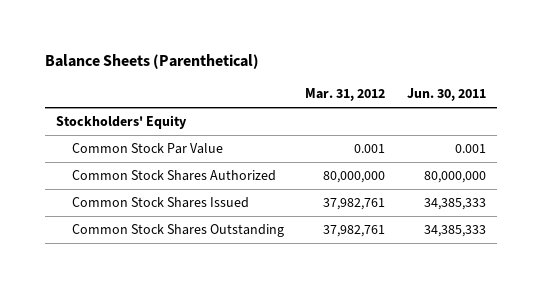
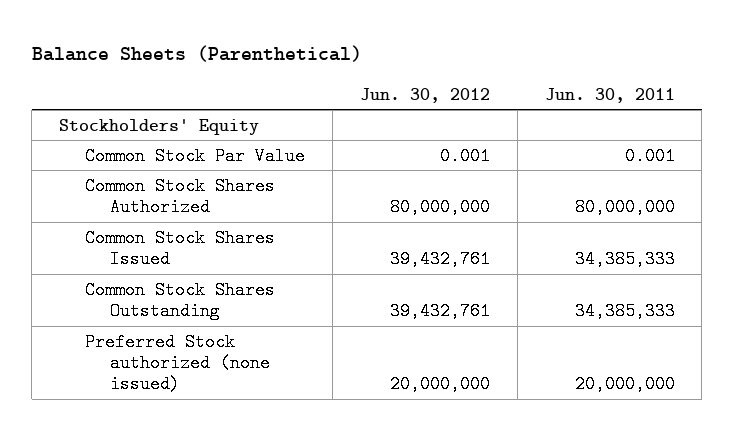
- | Mar. 31, 2012 | Jun. 30, 2011
+ | Jun. 30, 2012 | Jun. 30, 2011
+ Preferred Stock authorized (none issued) | 20,000,000 | 20,000,000

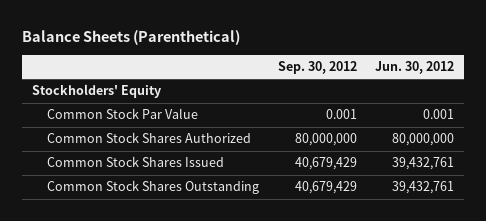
- | Jun. 30, 2012 | Jun. 30, 2011
+ | Sep. 30, 2012 | Jun. 30, 2012
- Preferred Stock authorized (none issued) | 20,000,000 | 20,000,000

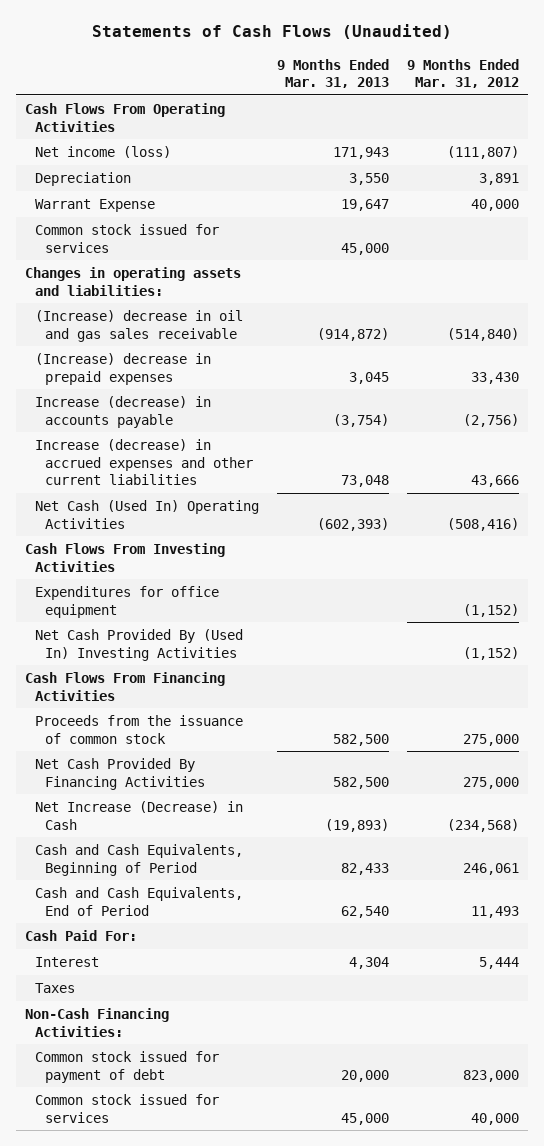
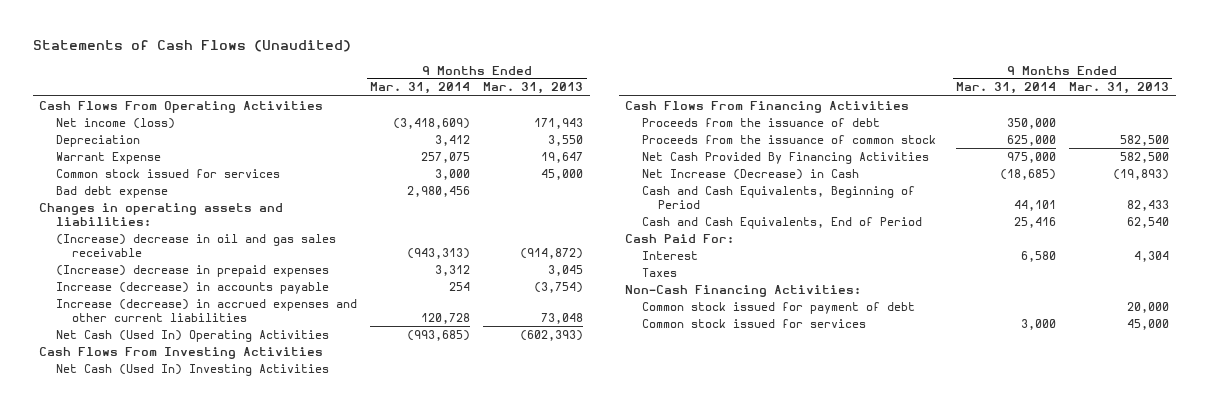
- | 9 Months Ended Mar. 31, 2013 | 9 Months Ended Mar. 31, 2012
+ | 9 Months Ended Mar. 31, 2014 | 9 Months Ended Mar. 31, 2013
+ Bad debt expense | 2,980,456 |
- Expenditures for office equipment | | (1,152)
- Net Cash Provided By (Used In) Investing Activities | | (1,152)
+ Net Cash (Used In) Investing Activities
+ Proceeds from the issuance of debt | 350,000 |

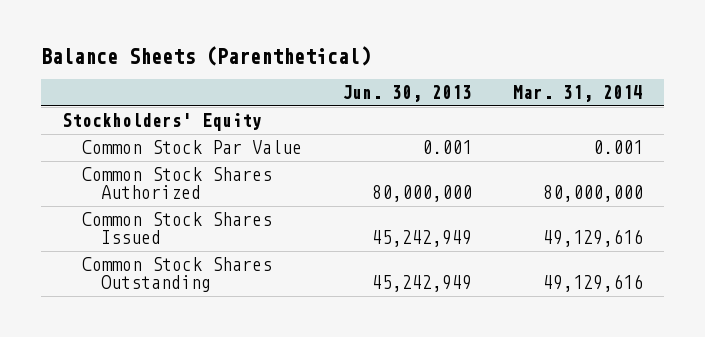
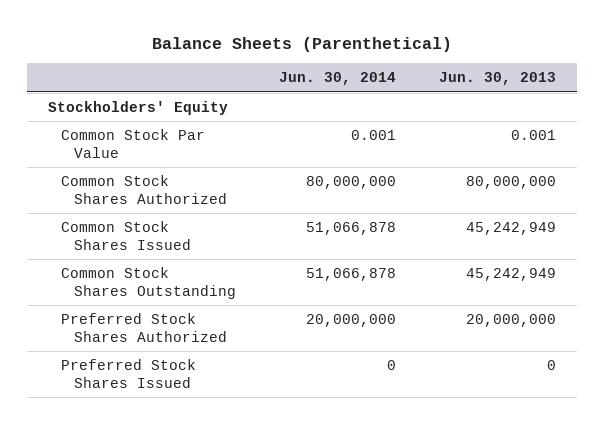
- | Jun. 30, 2013 | Mar. 31, 2014
+ | Jun. 30, 2014 | Jun. 30, 2013
+ Preferred Stock Shares Authorized | 20,000,000 | 20,000,000
+ Preferred Stock Shares Issued | 0 | 0

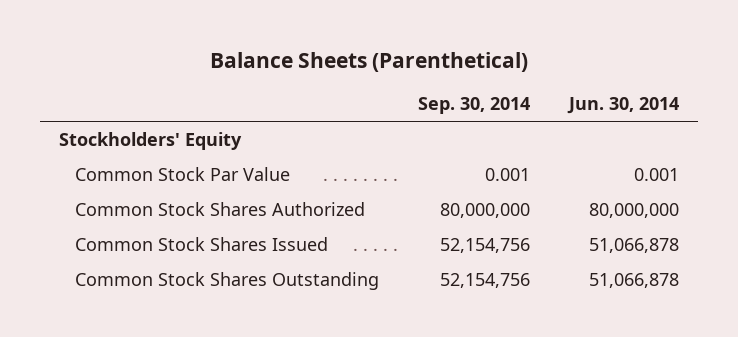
- | Jun. 30, 2014 | Jun. 30, 2013
+ | Sep. 30, 2014 | Jun. 30, 2014
- Preferred Stock Shares Authorized | 20,000,000 | 20,000,000
- Preferred Stock Shares Issued | 0 | 0

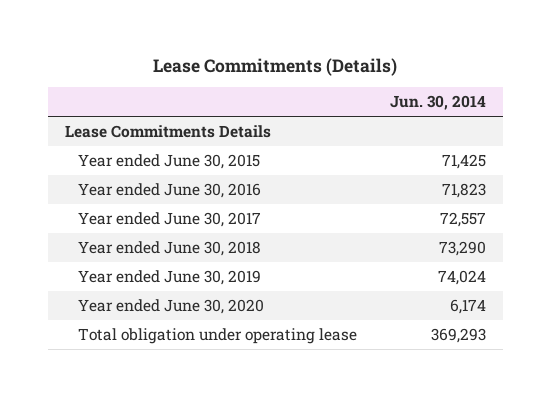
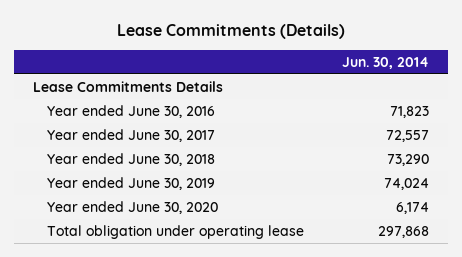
- Year ended June 30, 2015 | 71,425
- Total obligation under operating lease | 369,293
+ Total obligation under operating lease | 297,868

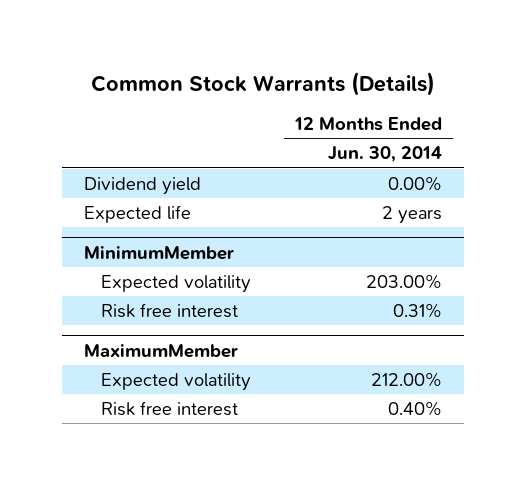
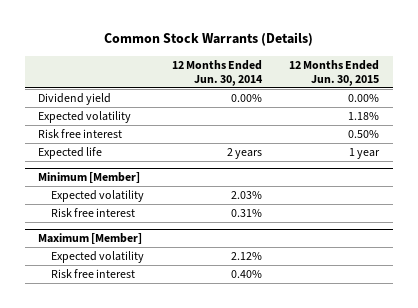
- | 12 Months Ended Jun. 30, 2014
+ | 12 Months Ended Jun. 30, 2014 | 12 Months Ended Jun. 30, 2015
+ Expected volatility | | 1.18%
+ Risk free interest | | 0.50%
- MinimumMember
- Expected volatility | 203.00%
+ Minimum [Member]
+ Expected volatility | 2.03% |
- MaximumMember
- Expected volatility | 212.00%
+ Maximum [Member]
+ Expected volatility | 2.12% |

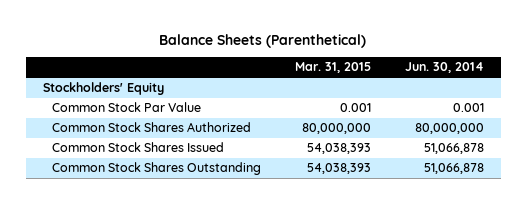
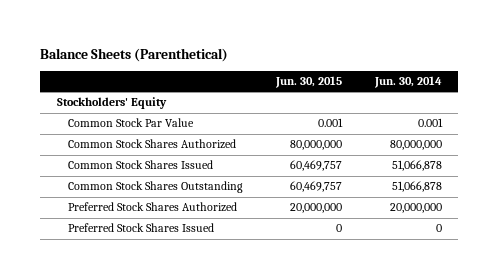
- | Mar. 31, 2015 | Jun. 30, 2014
+ | Jun. 30, 2015 | Jun. 30, 2014
+ Preferred Stock Shares Authorized | 20,000,000 | 20,000,000
+ Preferred Stock Shares Issued | 0 | 0

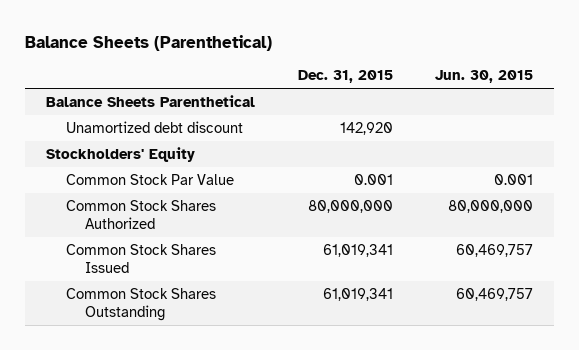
- | Jun. 30, 2015 | Jun. 30, 2014
+ | Dec. 31, 2015 | Jun. 30, 2015
+ Balance Sheets Parenthetical
+ Unamortized debt discount | 142,920 |
- Preferred Stock Shares Authorized | 20,000,000 | 20,000,000
- Preferred Stock Shares Issued | 0 | 0

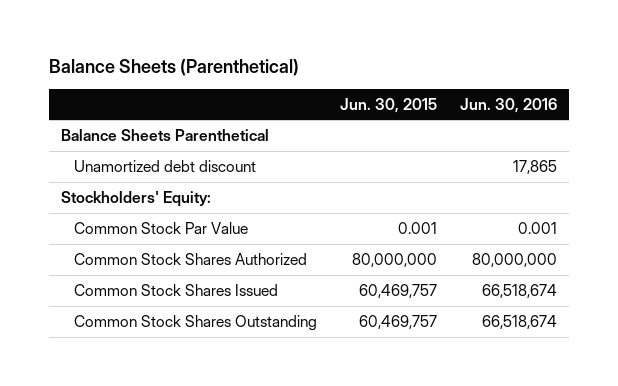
- | Dec. 31, 2015 | Jun. 30, 2015
+ | Jun. 30, 2015 | Jun. 30, 2016
- Stockholders' Equity
+ Stockholders' Equity:

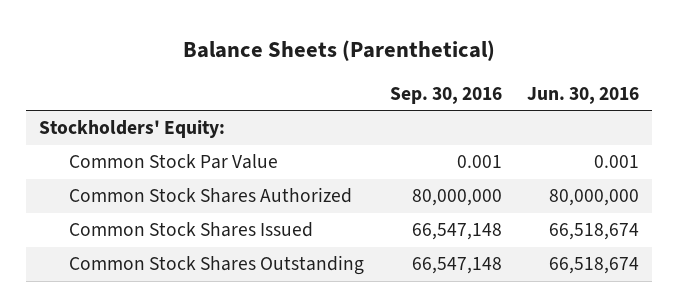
- | Jun. 30, 2015 | Jun. 30, 2016
+ | Sep. 30, 2016 | Jun. 30, 2016
- Balance Sheets Parenthetical
- Unamortized debt discount | | 17,865

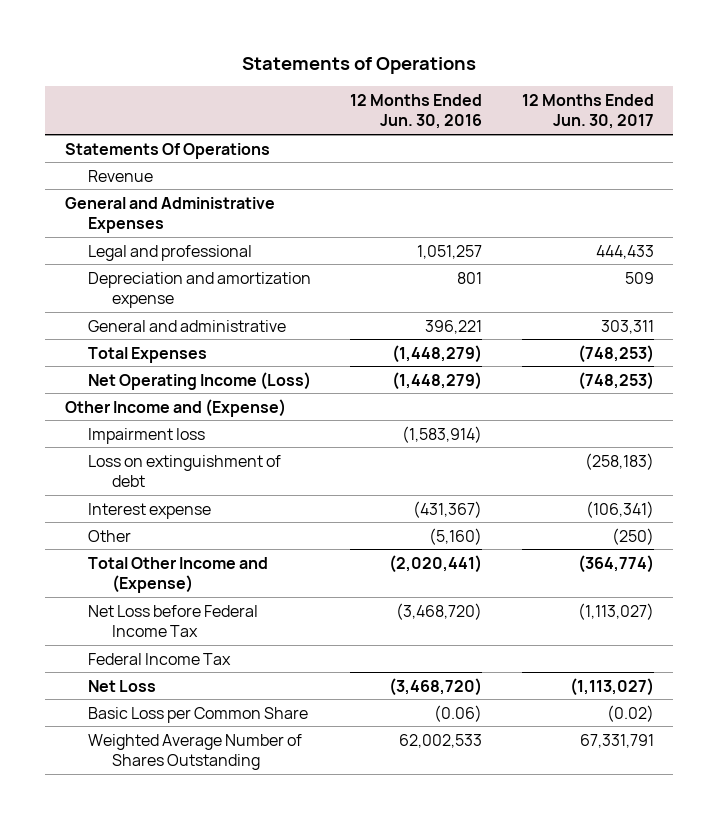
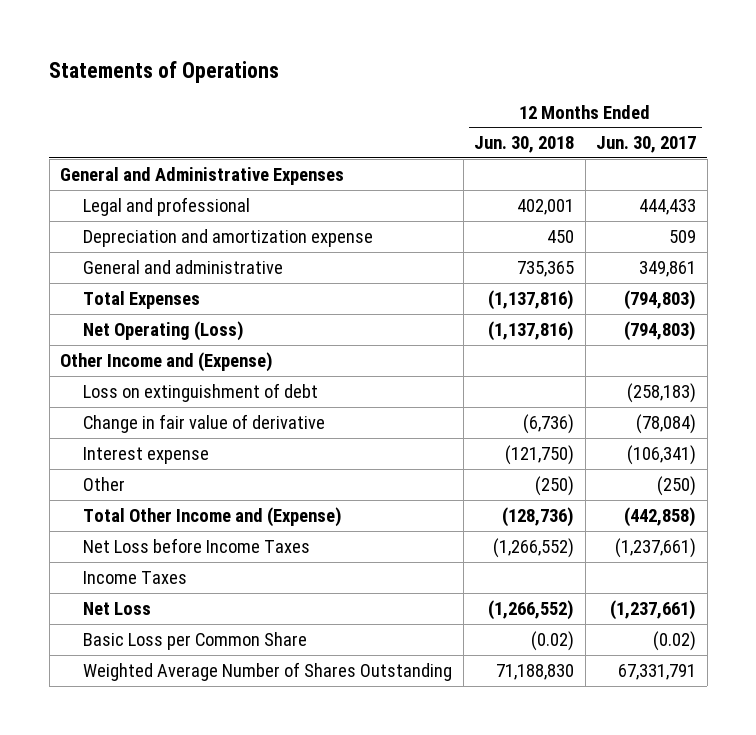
- | 12 Months Ended Jun. 30, 2016 | 12 Months Ended Jun. 30, 2017
+ | 12 Months Ended Jun. 30, 2018 | 12 Months Ended Jun. 30, 2017
- Statements Of Operations
- Revenue
- General and administrative | 396,221 | 303,311
- Total Expenses | (1,448,279) | (748,253)
- Net Operating Income (Loss) | (1,448,279) | (748,253)
+ General and administrative | 735,365 | 349,861
+ Total Expenses | (1,137,816) | (794,803)
+ Net Operating (Loss) | (1,137,816) | (794,803)
- Impairment loss | (1,583,914) |
+ Change in fair value of derivative | (6,736) | (78,084)
- Total Other Income and (Expense) | (2,020,441) | (364,774)
- Net Loss before Federal Income Tax | (3,468,720) | (1,113,027)
- Federal Income Tax
- Net Loss | (3,468,720) | (1,113,027)
+ Total Other Income and (Expense) | (128,736) | (442,858)
+ Net Loss before Income Taxes | (1,266,552) | (1,237,661)
+ Income Taxes
+ Net Loss | (1,266,552) | (1,237,661)

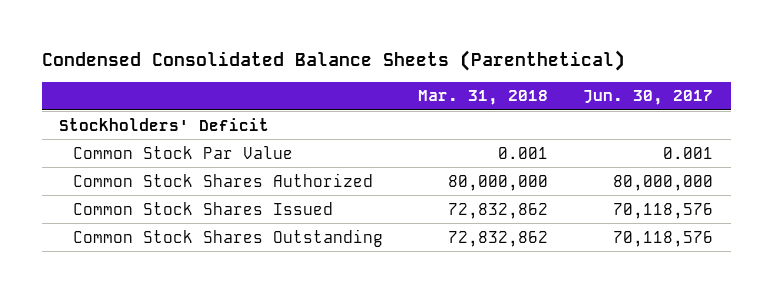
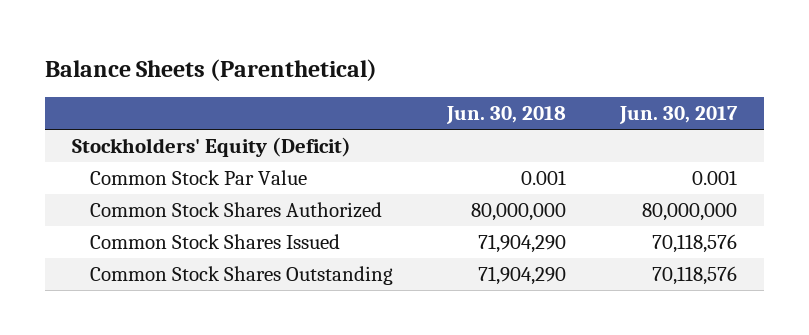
- Condensed Consolidated Balance Sheets (Parenthetical)
+ Balance Sheets (Parenthetical)
- | Mar. 31, 2018 | Jun. 30, 2017
+ | Jun. 30, 2018 | Jun. 30, 2017
- Stockholders' Deficit
+ Stockholders' Equity (Deficit)

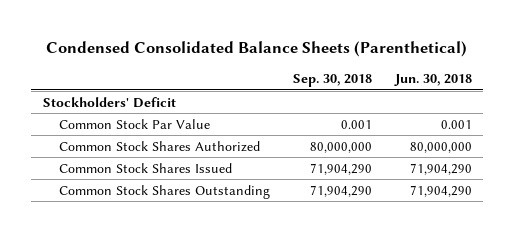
- Balance Sheets (Parenthetical)
+ Condensed Consolidated Balance Sheets (Parenthetical)
- | Jun. 30, 2018 | Jun. 30, 2017
+ | Sep. 30, 2018 | Jun. 30, 2018
- Stockholders' Equity (Deficit)
+ Stockholders' Deficit

